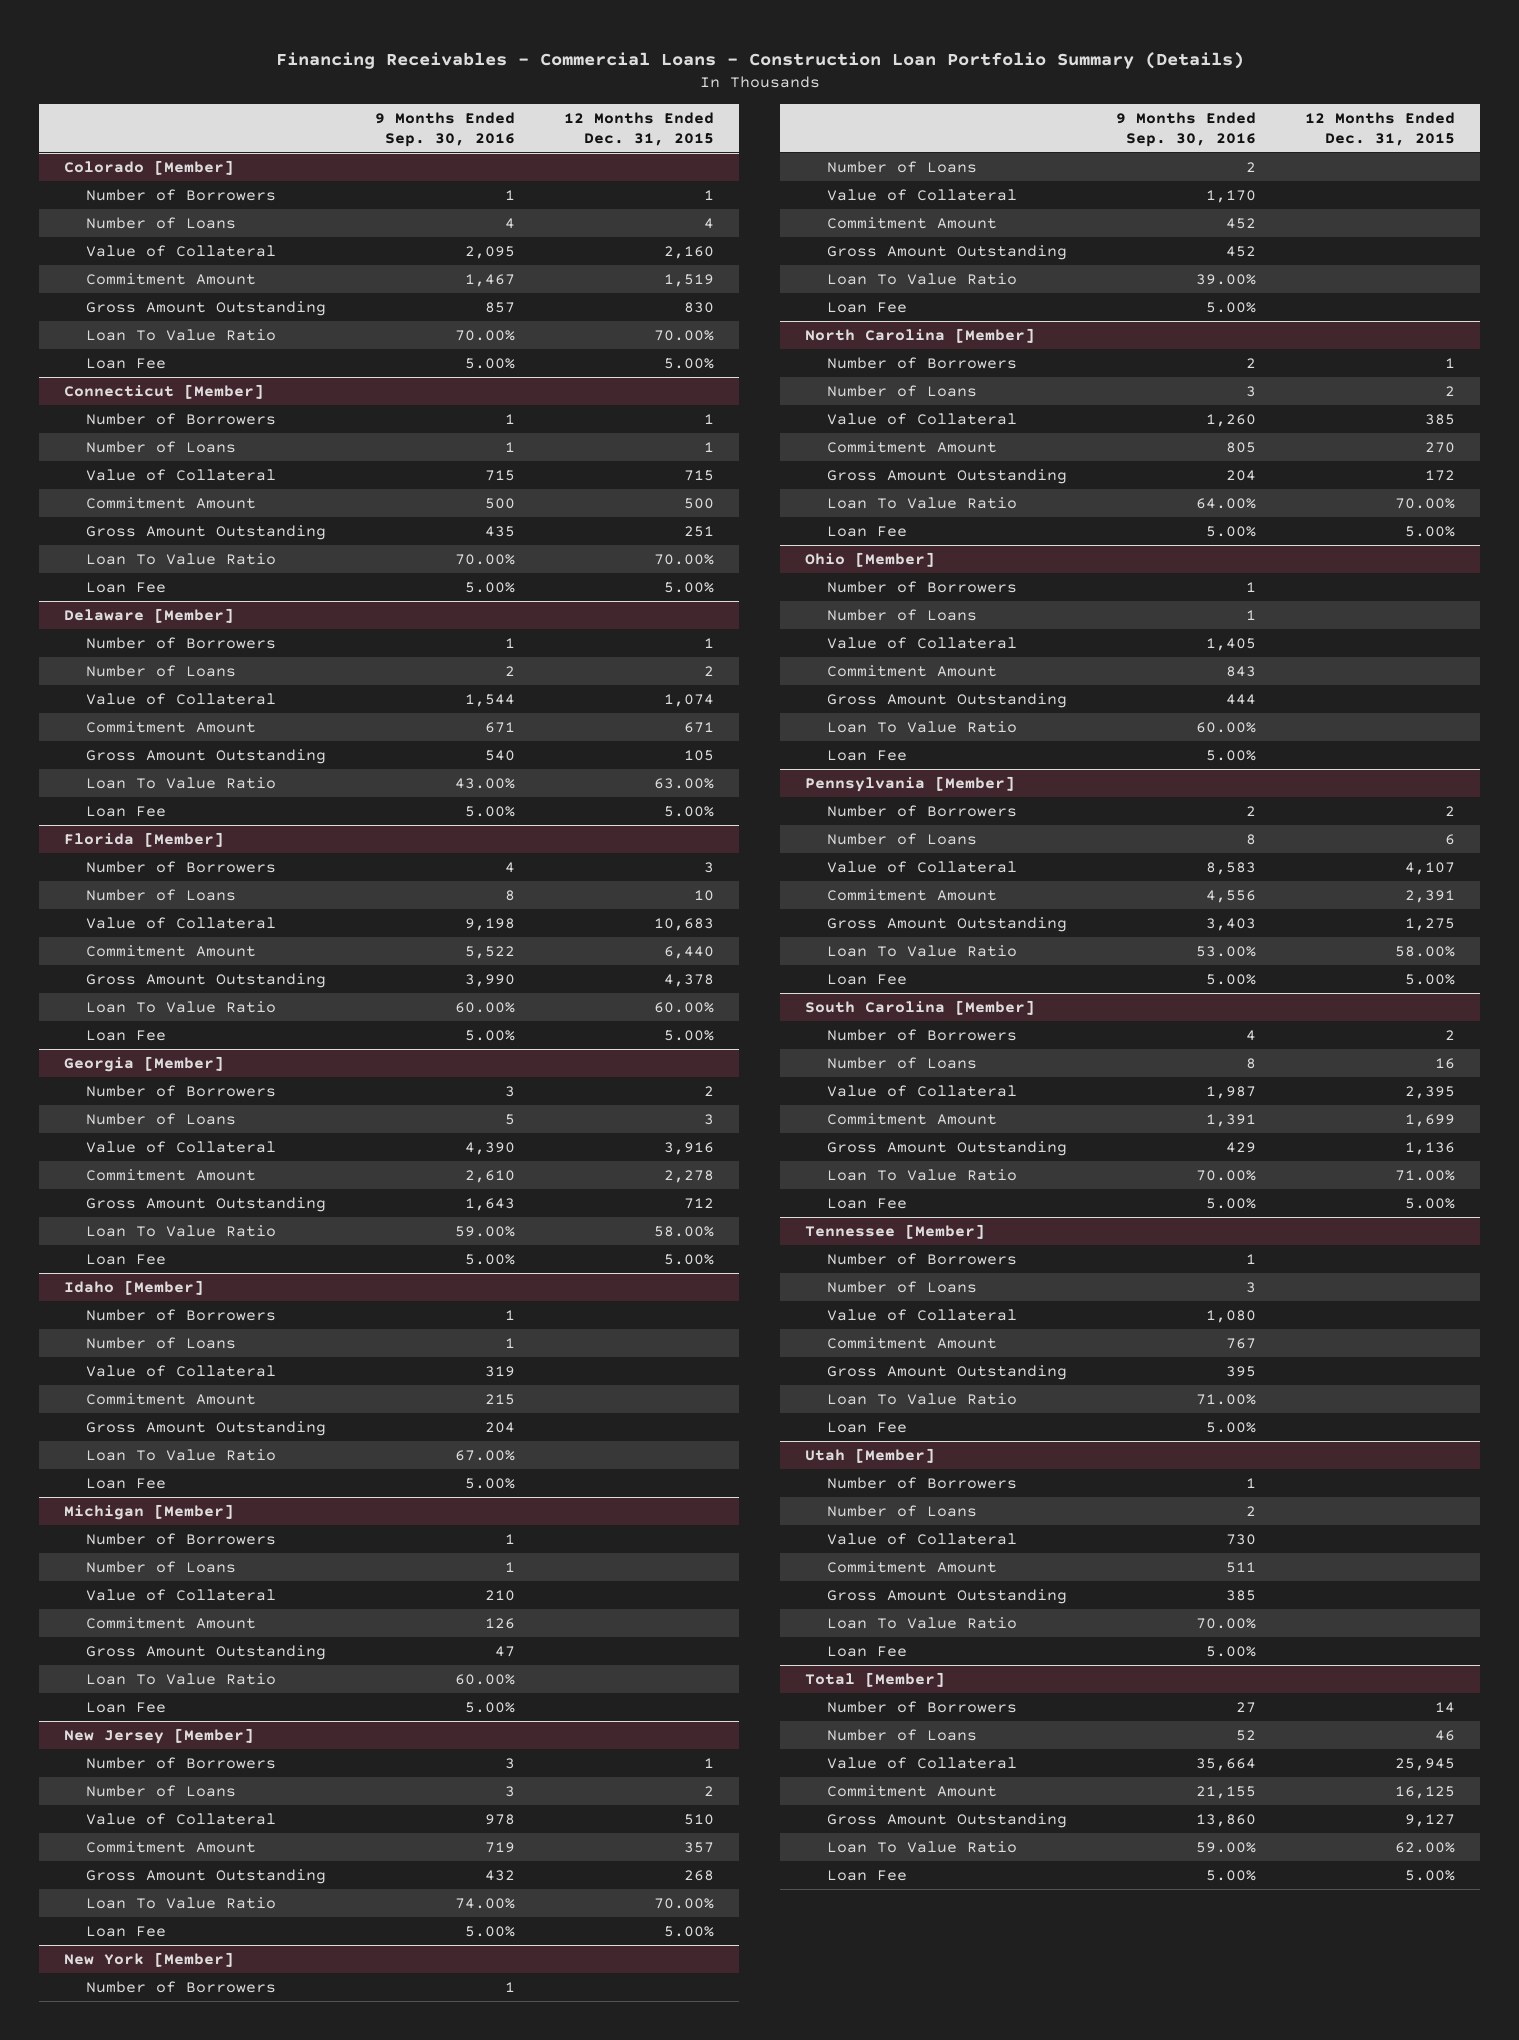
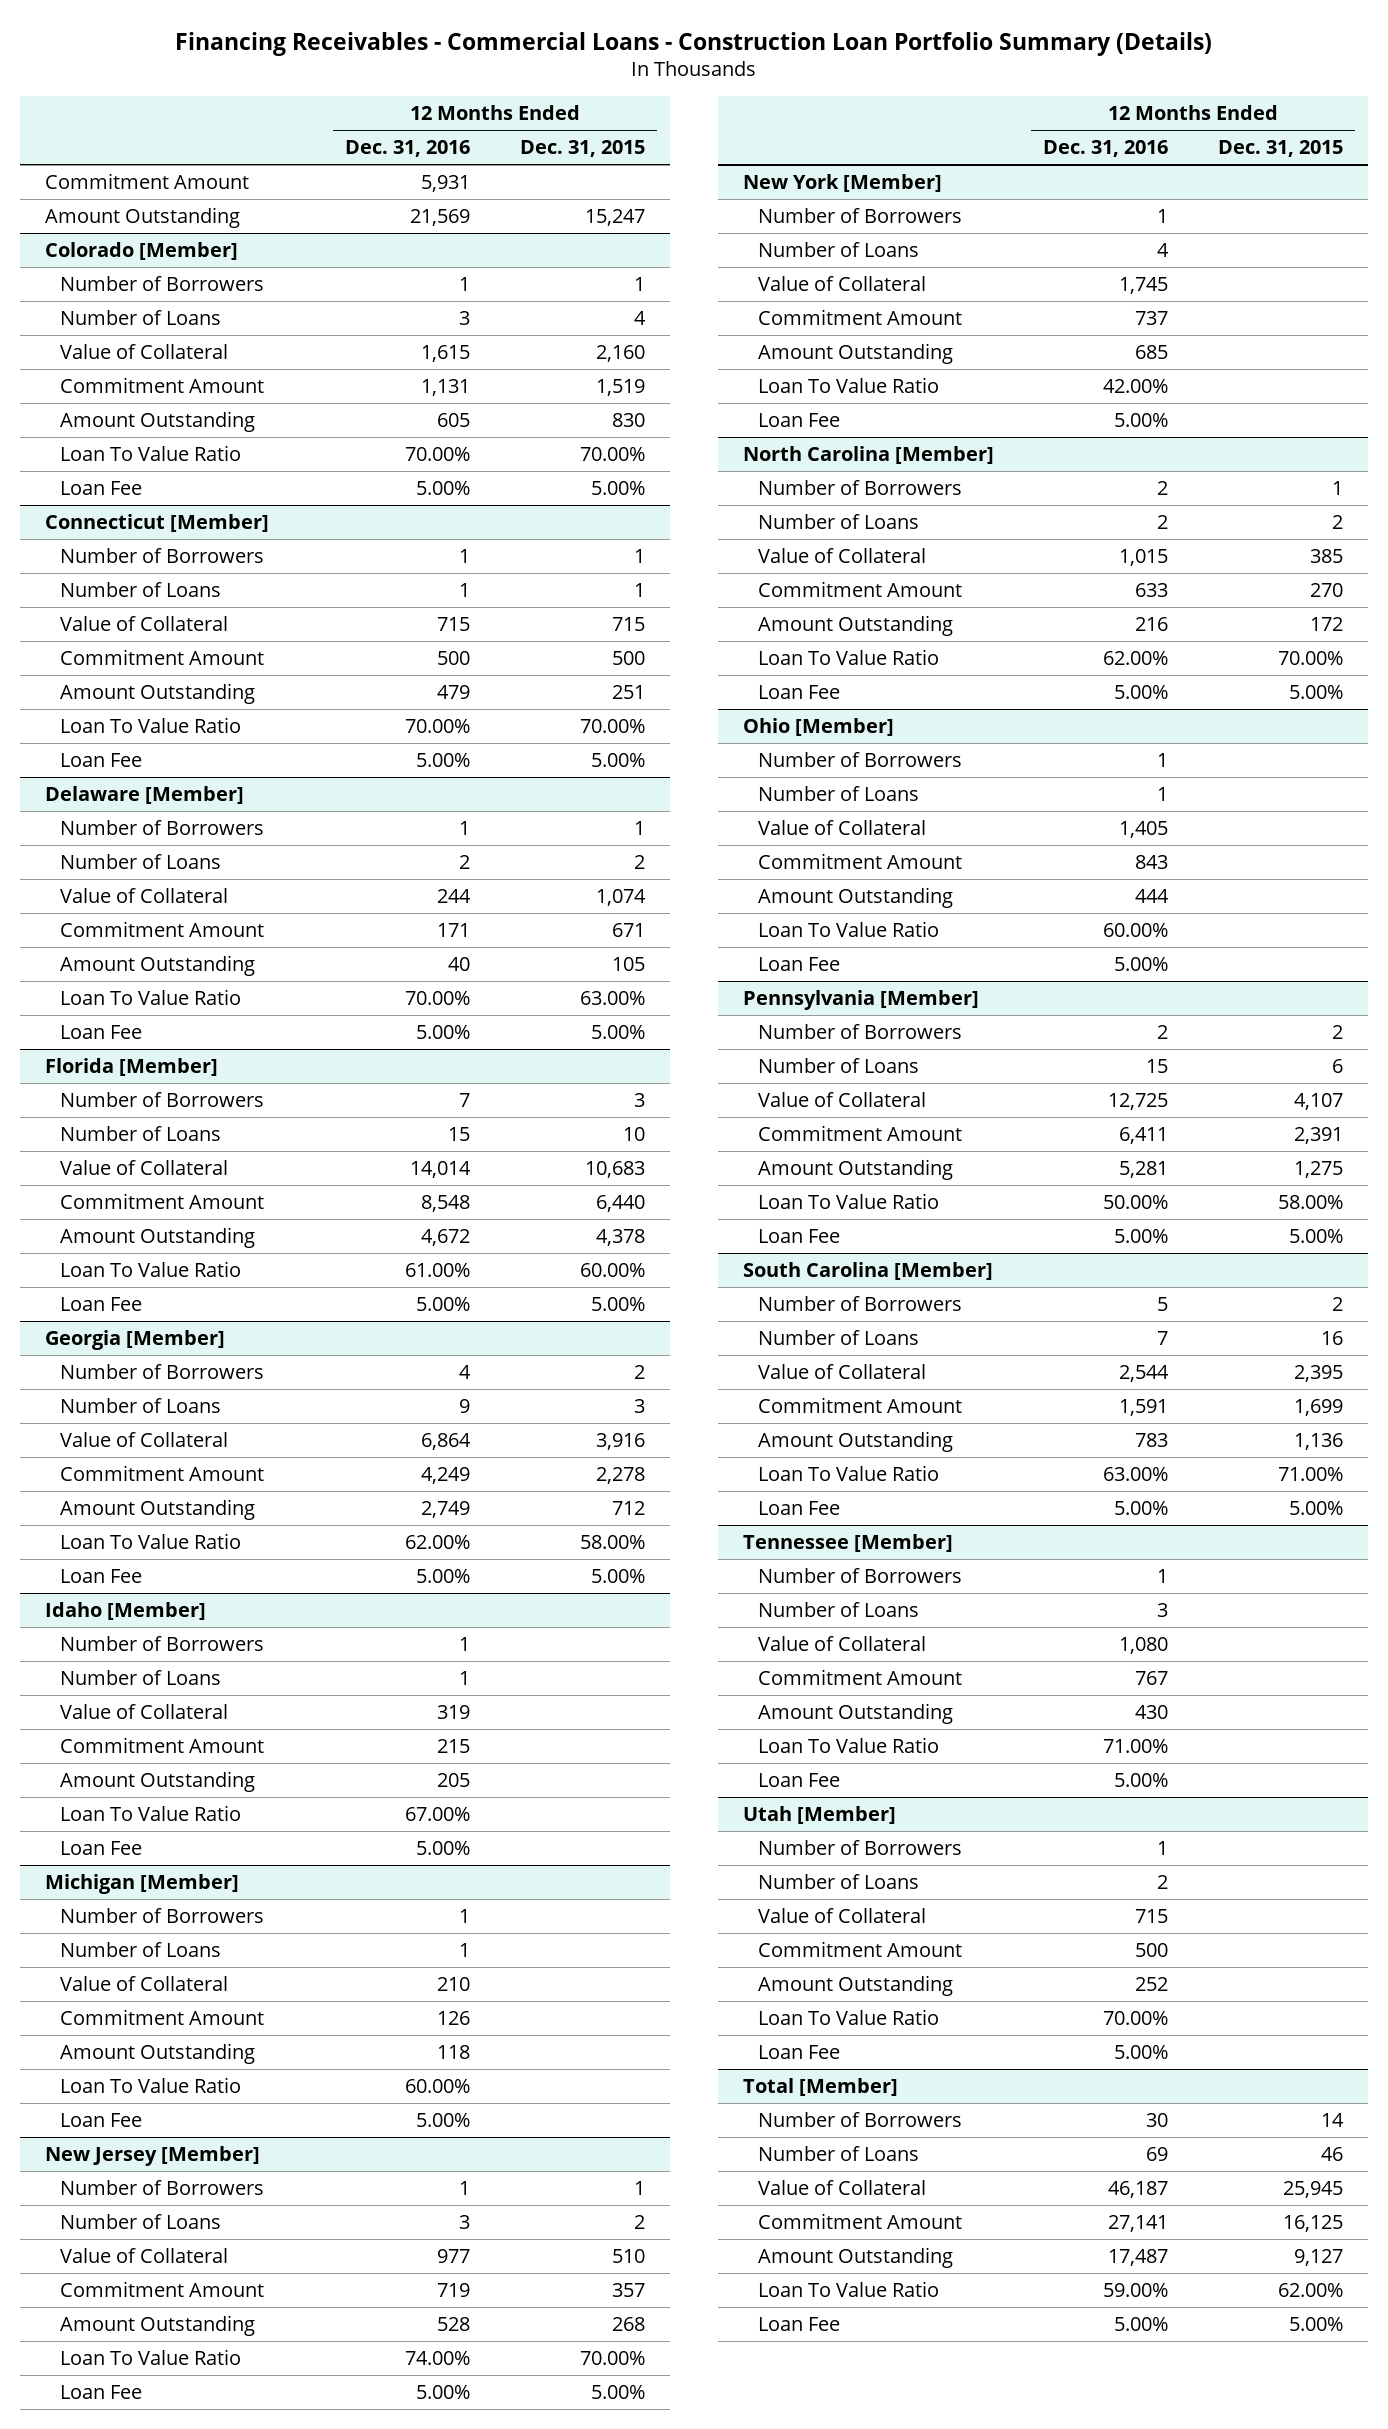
- | 9 Months Ended Sep. 30, 2016 | 12 Months Ended Dec. 31, 2015
+ | 12 Months Ended Dec. 31, 2016 | 12 Months Ended Dec. 31, 2015
+ Commitment Amount | 5,931 |
+ Amount Outstanding | 21,569 | 15,247
@ Colorado [Member]
- Gross Amount Outstanding | 857 | 830
+ Amount Outstanding | 605 | 830
@ Connecticut [Member]
- Gross Amount Outstanding | 435 | 251
+ Amount Outstanding | 479 | 251
@ Delaware [Member]
- Gross Amount Outstanding | 540 | 105
+ Amount Outstanding | 40 | 105
@ Florida [Member]
- Gross Amount Outstanding | 3,990 | 4,378
+ Amount Outstanding | 4,672 | 4,378
@ Georgia [Member]
- Gross Amount Outstanding | 1,643 | 712
+ Amount Outstanding | 2,749 | 712
@ Idaho [Member]
- Gross Amount Outstanding | 204 |
+ Amount Outstanding | 205 |
@ Michigan [Member]
- Gross Amount Outstanding | 47 |
+ Amount Outstanding | 118 |
@ New Jersey [Member]
- Gross Amount Outstanding | 432 | 268
+ Amount Outstanding | 528 | 268
@ New York [Member]
- Gross Amount Outstanding | 452 |
+ Amount Outstanding | 685 |
@ North Carolina [Member]
- Gross Amount Outstanding | 204 | 172
+ Amount Outstanding | 216 | 172
@ Ohio [Member]
- Gross Amount Outstanding | 444 |
+ Amount Outstanding | 444 |
@ Pennsylvania [Member]
- Gross Amount Outstanding | 3,403 | 1,275
+ Amount Outstanding | 5,281 | 1,275
@ South Carolina [Member]
- Gross Amount Outstanding | 429 | 1,136
+ Amount Outstanding | 783 | 1,136
@ Tennessee [Member]
- Gross Amount Outstanding | 395 |
+ Amount Outstanding | 430 |
@ Utah [Member]
- Gross Amount Outstanding | 385 |
+ Amount Outstanding | 252 |
@ Total [Member]
- Gross Amount Outstanding | 13,860 | 9,127
+ Amount Outstanding | 17,487 | 9,127

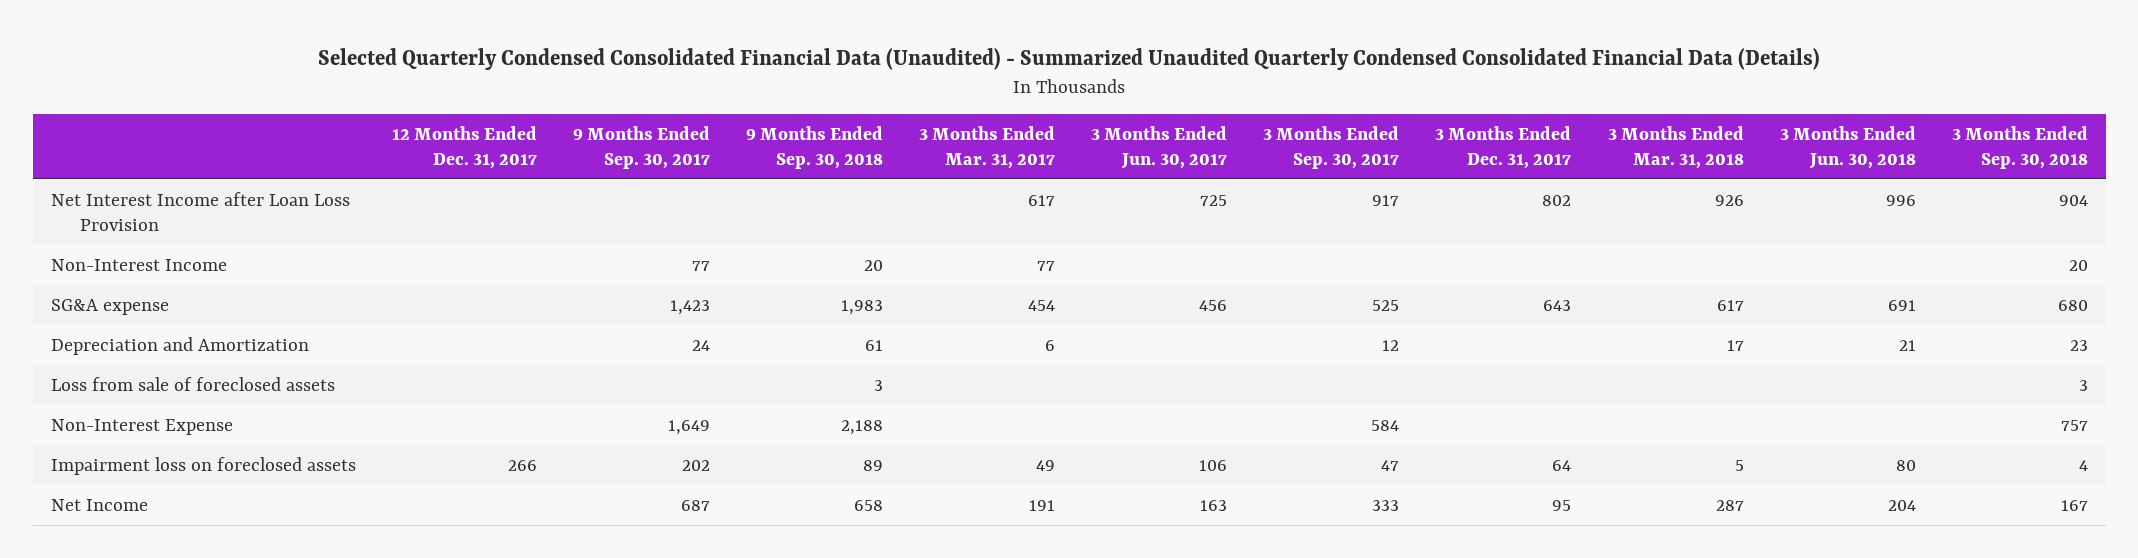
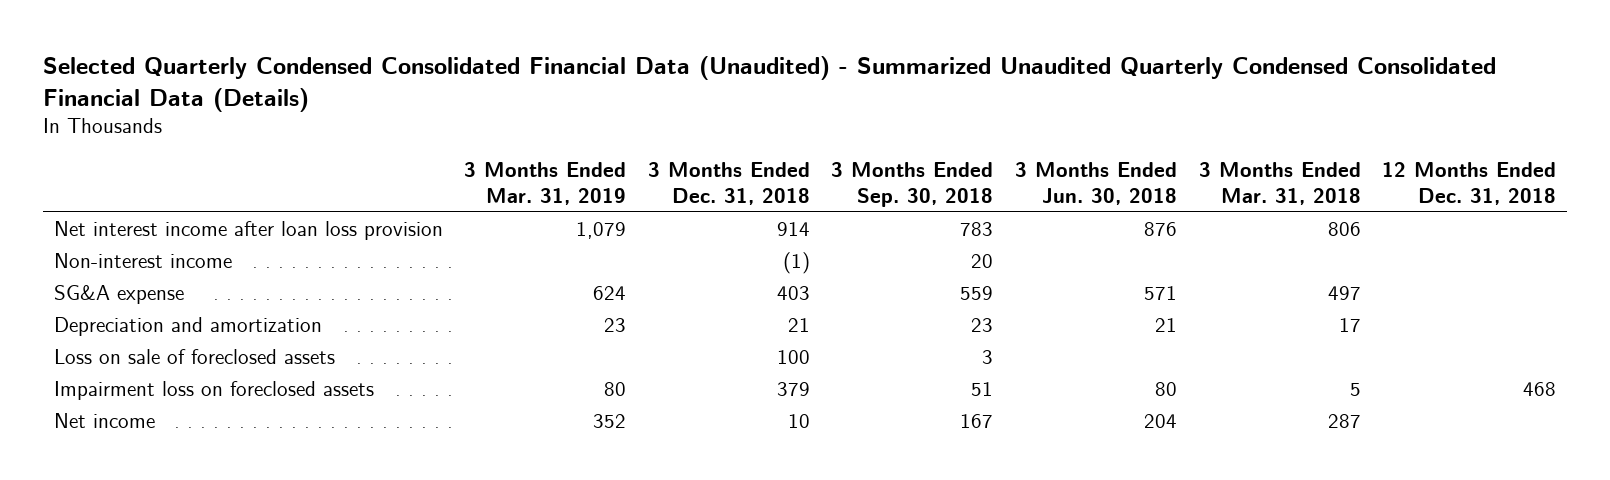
- | 12 Months Ended Dec. 31, 2017 | 9 Months Ended Sep. 30, 2017 | 9 Months Ended Sep. 30, 2018 | 3 Months Ended Mar. 31, 2017 | 3 Months Ended Jun. 30, 2017 | 3 Months Ended Sep. 30, 2017 | 3 Months Ended Dec. 31, 2017 | 3 Months Ended Mar. 31, 2018 | 3 Months Ended Jun. 30, 2018 | 3 Months Ended Sep. 30, 2018
+ | 3 Months Ended Mar. 31, 2019 | 3 Months Ended Dec. 31, 2018 | 3 Months Ended Sep. 30, 2018 | 3 Months Ended Jun. 30, 2018 | 3 Months Ended Mar. 31, 2018 | 12 Months Ended Dec. 31, 2018
- Net Interest Income after Loan Loss Provision | | | | 617 | 725 | 917 | 802 | 926 | 996 | 904
- Non-Interest Income | | 77 | 20 | 77 | | | | | | 20
- SG&A expense | | 1,423 | 1,983 | 454 | 456 | 525 | 643 | 617 | 691 | 680
- Depreciation and Amortization | | 24 | 61 | 6 | | 12 | | 17 | 21 | 23
- Loss from sale of foreclosed assets | | | 3 | | | | | | | 3
- Non-Interest Expense | | 1,649 | 2,188 | | | 584 | | | | 757
- Impairment loss on foreclosed assets | 266 | 202 | 89 | 49 | 106 | 47 | 64 | 5 | 80 | 4
- Net Income | | 687 | 658 | 191 | 163 | 333 | 95 | 287 | 204 | 167
+ Net interest income after loan loss provision | 1,079 | 914 | 783 | 876 | 806 |
+ Non-interest income | | (1) | 20 | | |
+ SG&A expense | 624 | 403 | 559 | 571 | 497 |
+ Depreciation and amortization | 23 | 21 | 23 | 21 | 17 |
+ Loss on sale of foreclosed assets | | 100 | 3 | | |
+ Impairment loss on foreclosed assets | 80 | 379 | 51 | 80 | 5 | 468
+ Net income | 352 | 10 | 167 | 204 | 287 |

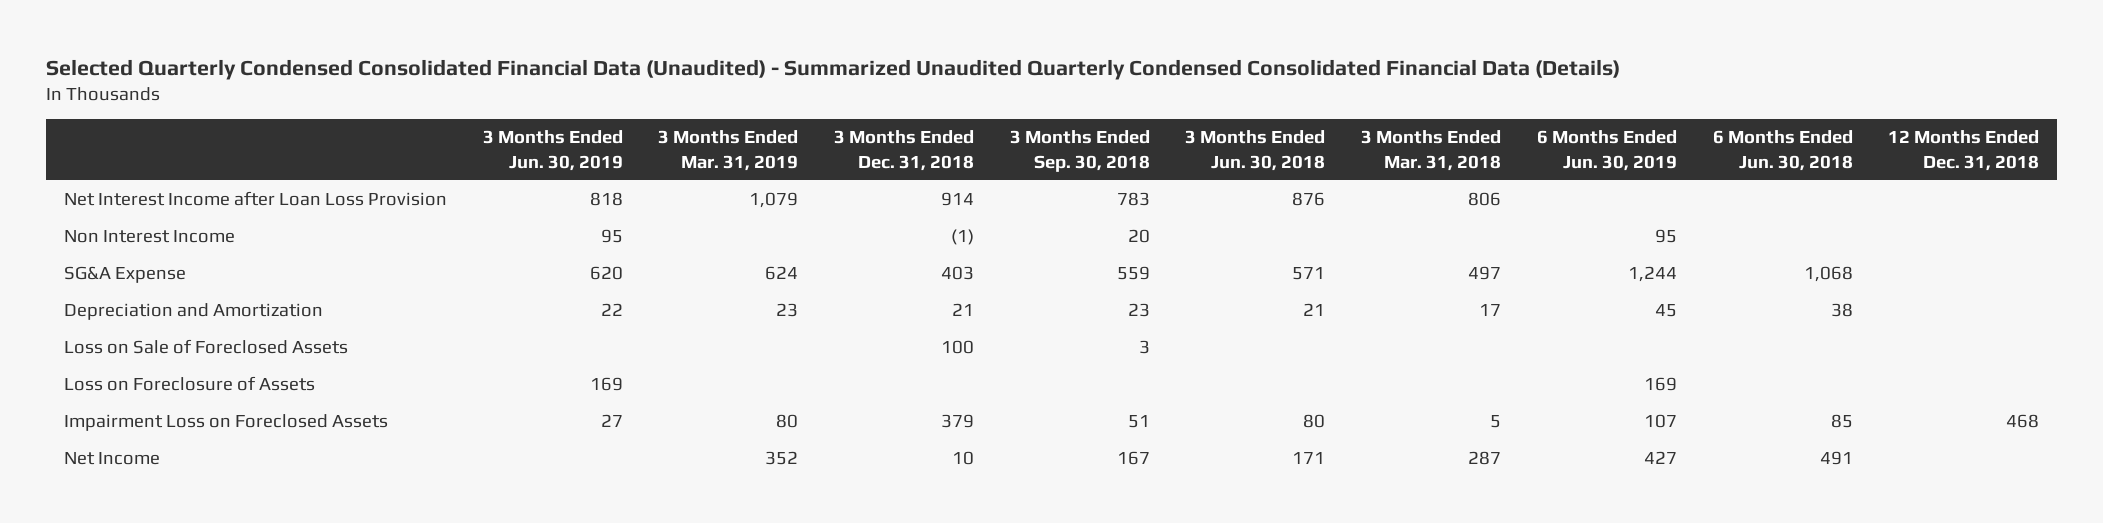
- | 3 Months Ended Mar. 31, 2019 | 3 Months Ended Dec. 31, 2018 | 3 Months Ended Sep. 30, 2018 | 3 Months Ended Jun. 30, 2018 | 3 Months Ended Mar. 31, 2018 | 12 Months Ended Dec. 31, 2018
+ | 3 Months Ended Jun. 30, 2019 | 3 Months Ended Mar. 31, 2019 | 3 Months Ended Dec. 31, 2018 | 3 Months Ended Sep. 30, 2018 | 3 Months Ended Jun. 30, 2018 | 3 Months Ended Mar. 31, 2018 | 6 Months Ended Jun. 30, 2019 | 6 Months Ended Jun. 30, 2018 | 12 Months Ended Dec. 31, 2018
- Net interest income after loan loss provision | 1,079 | 914 | 783 | 876 | 806 |
- Non-interest income | | (1) | 20 | | |
- SG&A expense | 624 | 403 | 559 | 571 | 497 |
- Depreciation and amortization | 23 | 21 | 23 | 21 | 17 |
- Loss on sale of foreclosed assets | | 100 | 3 | | |
- Impairment loss on foreclosed assets | 80 | 379 | 51 | 80 | 5 | 468
- Net income | 352 | 10 | 167 | 204 | 287 |
+ Net Interest Income after Loan Loss Provision | 818 | 1,079 | 914 | 783 | 876 | 806 | | |
+ Non Interest Income | 95 | | (1) | 20 | | | 95 | |
+ SG&A Expense | 620 | 624 | 403 | 559 | 571 | 497 | 1,244 | 1,068 |
+ Depreciation and Amortization | 22 | 23 | 21 | 23 | 21 | 17 | 45 | 38 |
+ Loss on Sale of Foreclosed Assets | | | 100 | 3 | | | | |
+ Loss on Foreclosure of Assets | 169 | | | | | | 169 | |
+ Impairment Loss on Foreclosed Assets | 27 | 80 | 379 | 51 | 80 | 5 | 107 | 85 | 468
+ Net Income | | 352 | 10 | 167 | 171 | 287 | 427 | 491 |

